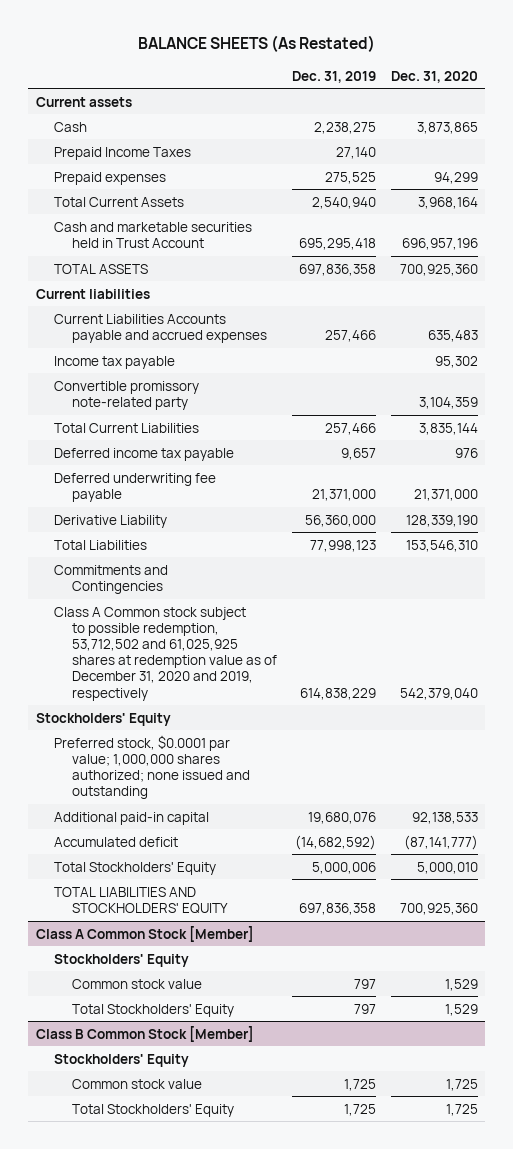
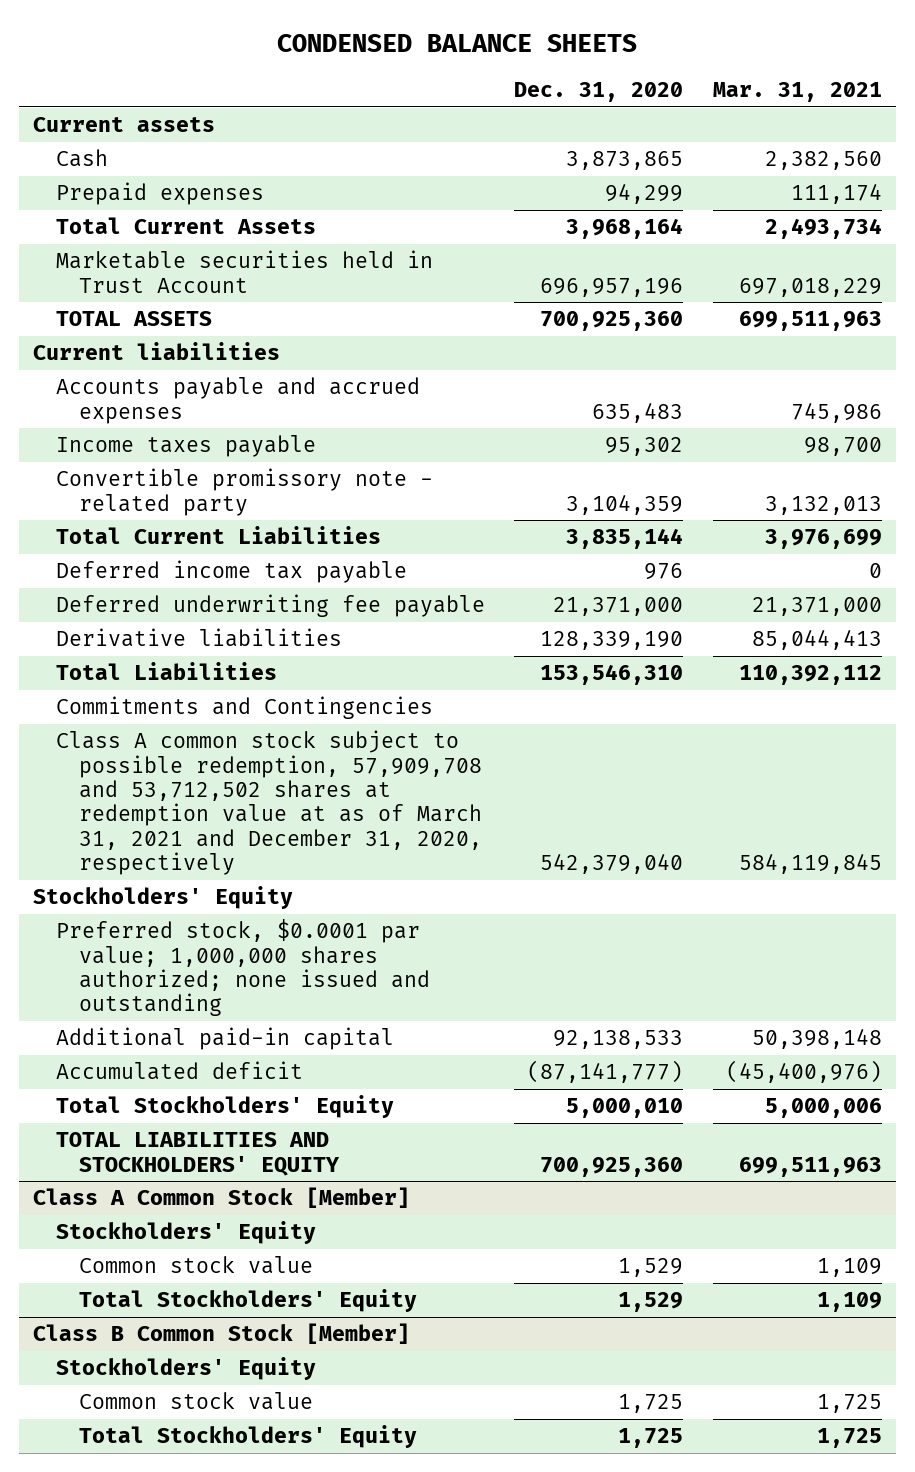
- BALANCE SHEETS (As Restated)
+ CONDENSED BALANCE SHEETS
- | Dec. 31, 2019 | Dec. 31, 2020
+ | Dec. 31, 2020 | Mar. 31, 2021
- Prepaid Income Taxes | 27,140 |
- Cash and marketable securities held in Trust Account | 695,295,418 | 696,957,196
+ Marketable securities held in Trust Account | 696,957,196 | 697,018,229
- Current Liabilities Accounts payable and accrued expenses | 257,466 | 635,483
- Income tax payable | | 95,302
- Convertible promissory note-related party | | 3,104,359
+ Accounts payable and accrued expenses | 635,483 | 745,986
+ Income taxes payable | 95,302 | 98,700
+ Convertible promissory note - related party | 3,104,359 | 3,132,013
- Derivative Liability | 56,360,000 | 128,339,190
+ Derivative liabilities | 128,339,190 | 85,044,413
- Class A Common stock subject to possible redemption, 53,712,502 and 61,025,925 shares at redemption value as of December 31, 2020 and 2019, respectively | 614,838,229 | 542,379,040
+ Class A common stock subject to possible redemption, 57,909,708 and 53,712,502 shares at redemption value at as of March 31, 2021 and December 31, 2020, respectively | 542,379,040 | 584,119,845

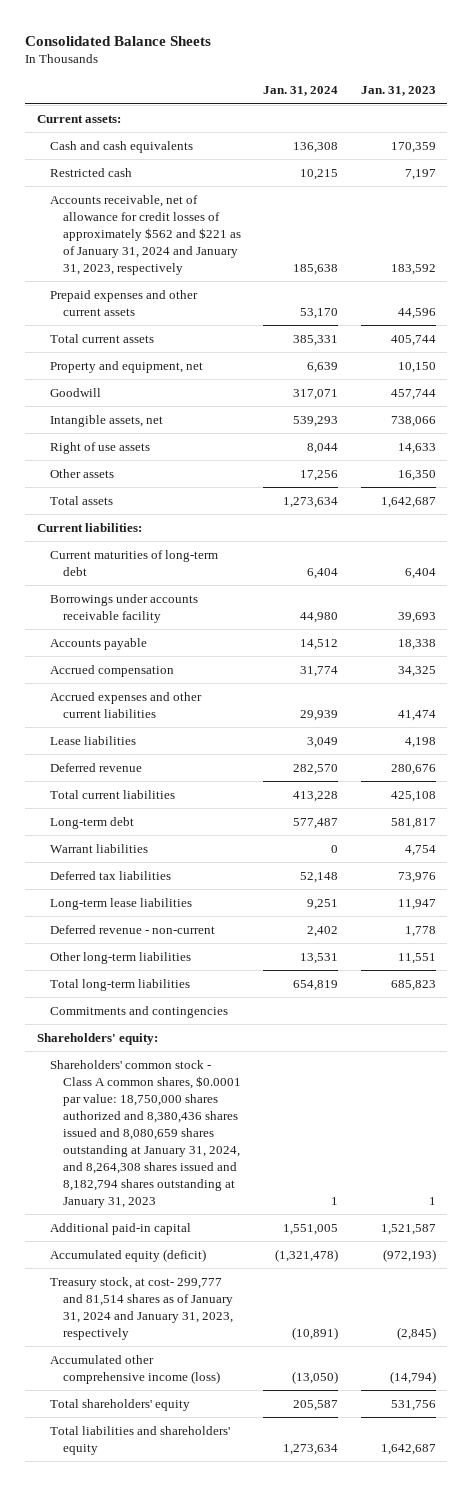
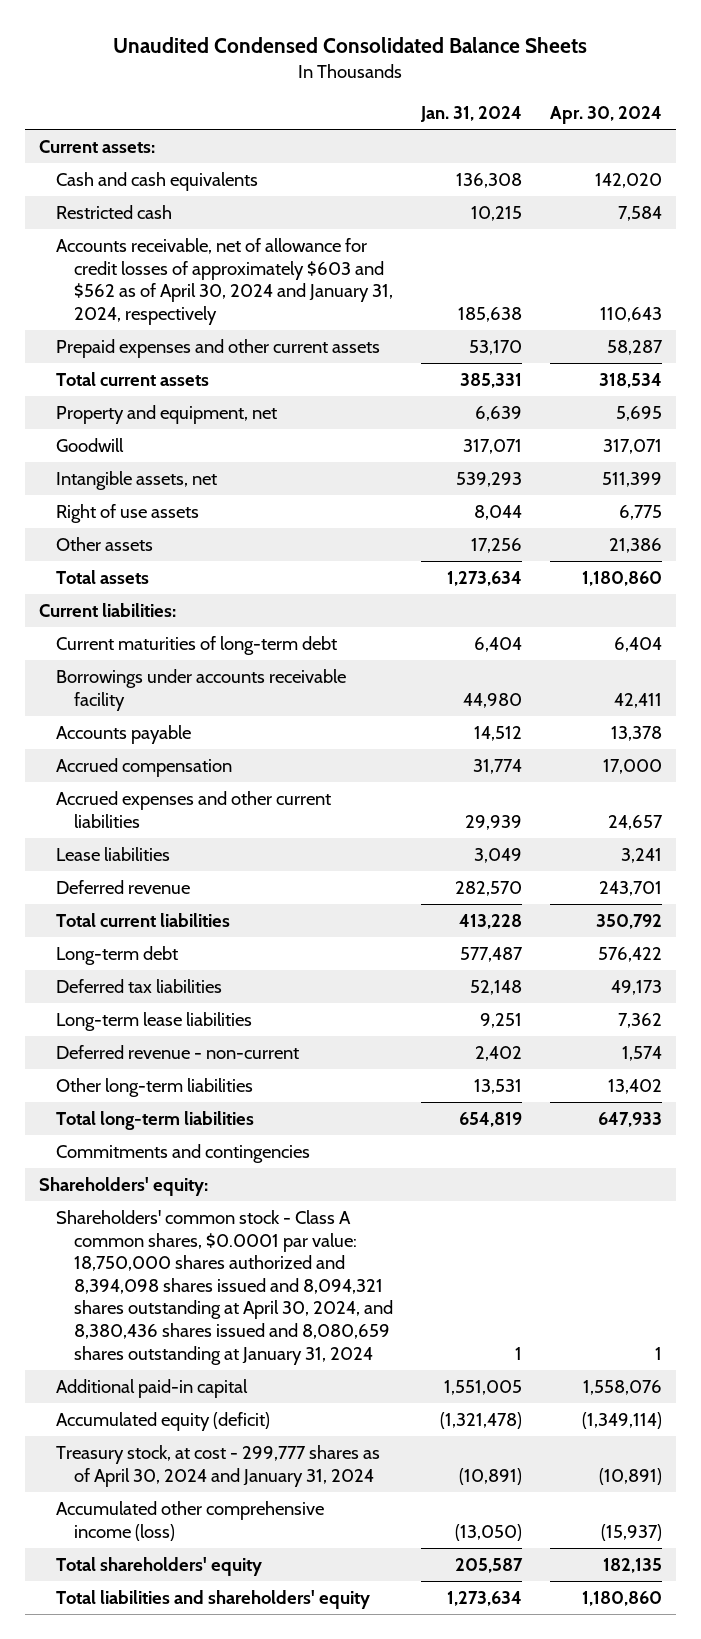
- Consolidated Balance Sheets
+ Unaudited Condensed Consolidated Balance Sheets
- | Jan. 31, 2024 | Jan. 31, 2023
+ | Jan. 31, 2024 | Apr. 30, 2024
- Accounts receivable, net of allowance for credit losses of approximately $562 and $221 as of January 31, 2024 and January 31, 2023, respectively | 185,638 | 183,592
+ Accounts receivable, net of allowance for credit losses of approximately $603 and $562 as of April 30, 2024 and January 31, 2024, respectively | 185,638 | 110,643
- Warrant liabilities | 0 | 4,754
- Shareholders' common stock - Class A common shares, $0.0001 par value: 18,750,000 shares authorized and 8,380,436 shares issued and 8,080,659 shares outstanding at January 31, 2024, and 8,264,308 shares issued and 8,182,794 shares outstanding at January 31, 2023 | 1 | 1
+ Shareholders' common stock - Class A common shares, $0.0001 par value: 18,750,000 shares authorized and 8,394,098 shares issued and 8,094,321 shares outstanding at April 30, 2024, and 8,380,436 shares issued and 8,080,659 shares outstanding at January 31, 2024 | 1 | 1
- Treasury stock, at cost- 299,777 and 81,514 shares as of January 31, 2024 and January 31, 2023, respectively | (10,891) | (2,845)
+ Treasury stock, at cost - 299,777 shares as of April 30, 2024 and January 31, 2024 | (10,891) | (10,891)

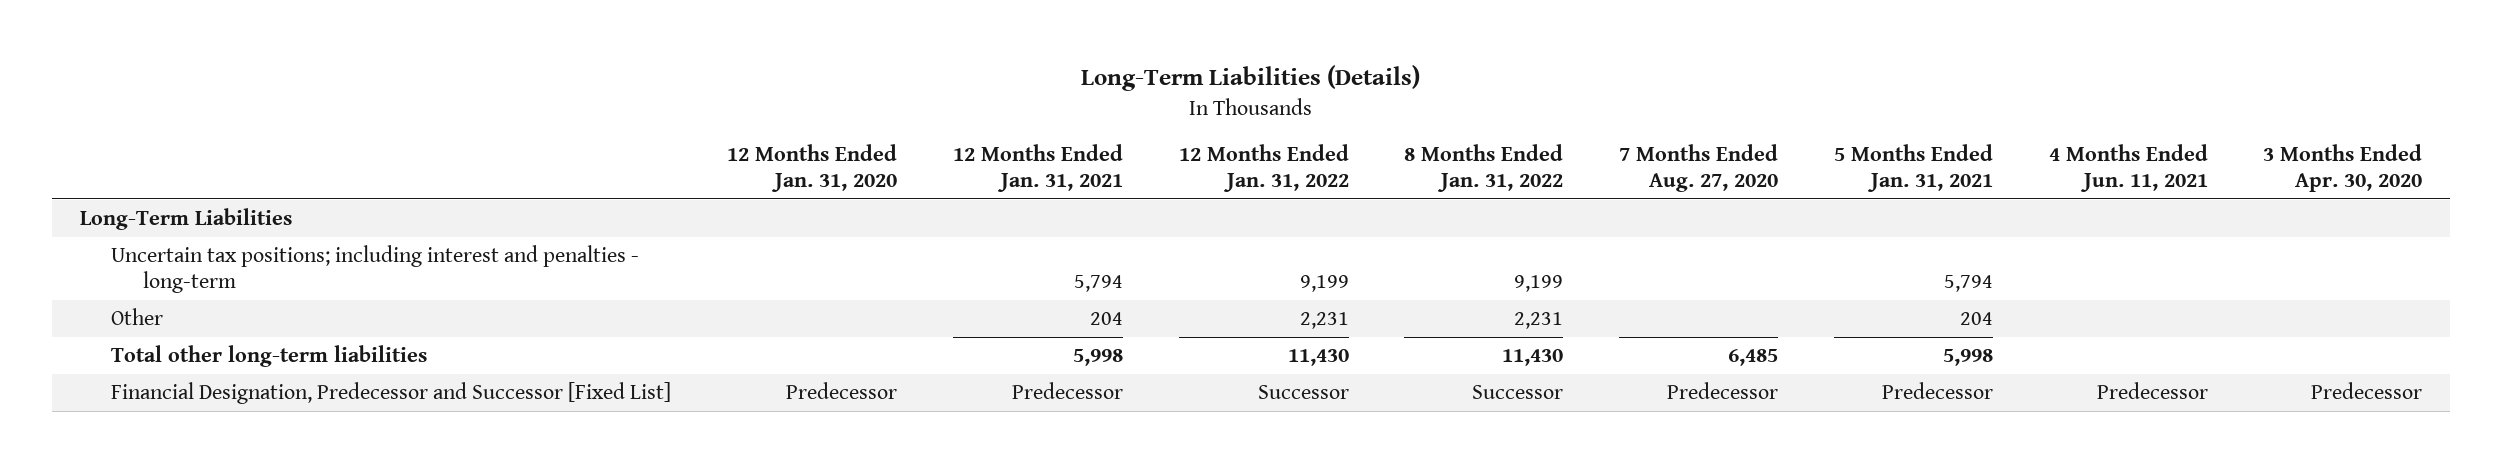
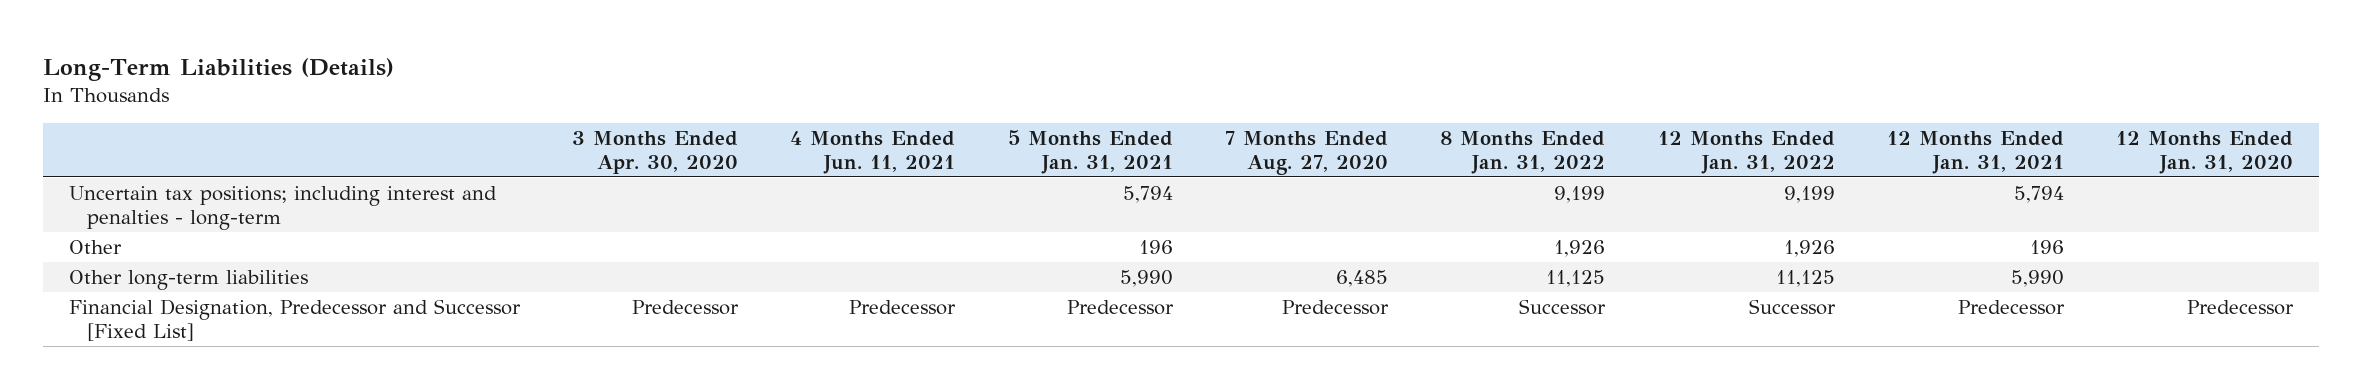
- | 12 Months Ended Jan. 31, 2020 | 12 Months Ended Jan. 31, 2021 | 12 Months Ended Jan. 31, 2022 | 8 Months Ended Jan. 31, 2022 | 7 Months Ended Aug. 27, 2020 | 5 Months Ended Jan. 31, 2021 | 4 Months Ended Jun. 11, 2021 | 3 Months Ended Apr. 30, 2020
+ | 3 Months Ended Apr. 30, 2020 | 4 Months Ended Jun. 11, 2021 | 5 Months Ended Jan. 31, 2021 | 7 Months Ended Aug. 27, 2020 | 8 Months Ended Jan. 31, 2022 | 12 Months Ended Jan. 31, 2022 | 12 Months Ended Jan. 31, 2021 | 12 Months Ended Jan. 31, 2020
- Long-Term Liabilities
- Other | | 204 | 2,231 | 2,231 | | 204 | |
- Total other long-term liabilities | | 5,998 | 11,430 | 11,430 | 6,485 | 5,998 | |
+ Other | | | 196 | | 1,926 | 1,926 | 196 |
+ Other long-term liabilities | | | 5,990 | 6,485 | 11,125 | 11,125 | 5,990 |

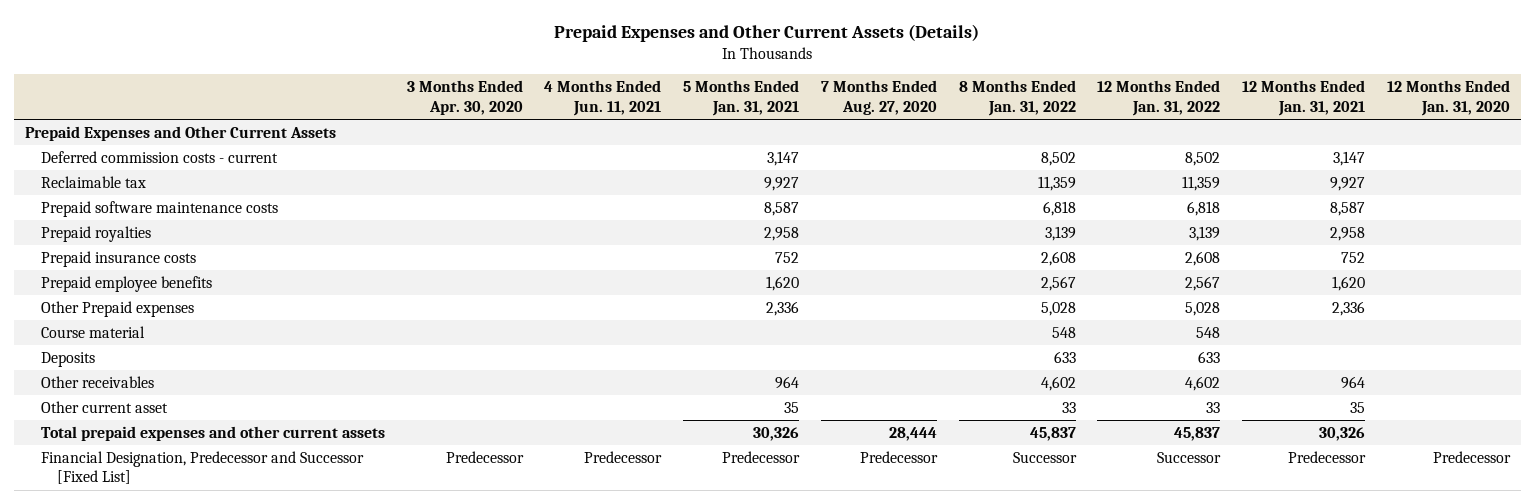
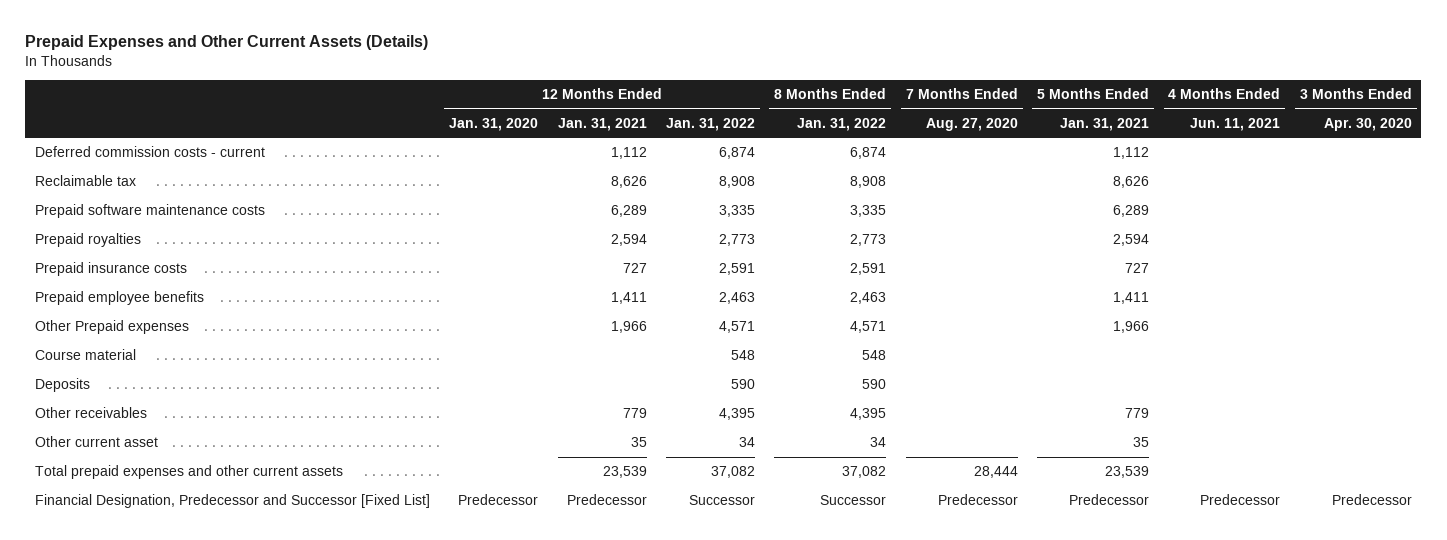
- | 3 Months Ended Apr. 30, 2020 | 4 Months Ended Jun. 11, 2021 | 5 Months Ended Jan. 31, 2021 | 7 Months Ended Aug. 27, 2020 | 8 Months Ended Jan. 31, 2022 | 12 Months Ended Jan. 31, 2022 | 12 Months Ended Jan. 31, 2021 | 12 Months Ended Jan. 31, 2020
+ | 12 Months Ended Jan. 31, 2020 | 12 Months Ended Jan. 31, 2021 | 12 Months Ended Jan. 31, 2022 | 8 Months Ended Jan. 31, 2022 | 7 Months Ended Aug. 27, 2020 | 5 Months Ended Jan. 31, 2021 | 4 Months Ended Jun. 11, 2021 | 3 Months Ended Apr. 30, 2020
- Prepaid Expenses and Other Current Assets
- Deferred commission costs - current | | | 3,147 | | 8,502 | 8,502 | 3,147 |
- Reclaimable tax | | | 9,927 | | 11,359 | 11,359 | 9,927 |
- Prepaid software maintenance costs | | | 8,587 | | 6,818 | 6,818 | 8,587 |
- Prepaid royalties | | | 2,958 | | 3,139 | 3,139 | 2,958 |
- Prepaid insurance costs | | | 752 | | 2,608 | 2,608 | 752 |
- Prepaid employee benefits | | | 1,620 | | 2,567 | 2,567 | 1,620 |
- Other Prepaid expenses | | | 2,336 | | 5,028 | 5,028 | 2,336 |
+ Deferred commission costs - current | | 1,112 | 6,874 | 6,874 | | 1,112 | |
+ Reclaimable tax | | 8,626 | 8,908 | 8,908 | | 8,626 | |
+ Prepaid software maintenance costs | | 6,289 | 3,335 | 3,335 | | 6,289 | |
+ Prepaid royalties | | 2,594 | 2,773 | 2,773 | | 2,594 | |
+ Prepaid insurance costs | | 727 | 2,591 | 2,591 | | 727 | |
+ Prepaid employee benefits | | 1,411 | 2,463 | 2,463 | | 1,411 | |
+ Other Prepaid expenses | | 1,966 | 4,571 | 4,571 | | 1,966 | |
- Deposits | | | | | 633 | 633 | |
- Other receivables | | | 964 | | 4,602 | 4,602 | 964 |
- Other current asset | | | 35 | | 33 | 33 | 35 |
- Total prepaid expenses and other current assets | | | 30,326 | 28,444 | 45,837 | 45,837 | 30,326 |
+ Deposits | | | 590 | 590 | | | |
+ Other receivables | | 779 | 4,395 | 4,395 | | 779 | |
+ Other current asset | | 35 | 34 | 34 | | 35 | |
+ Total prepaid expenses and other current assets | | 23,539 | 37,082 | 37,082 | 28,444 | 23,539 | |

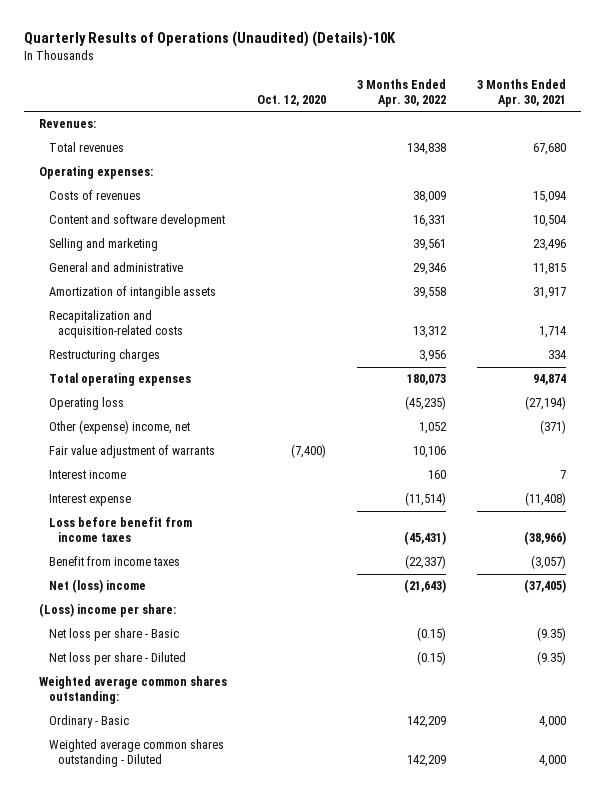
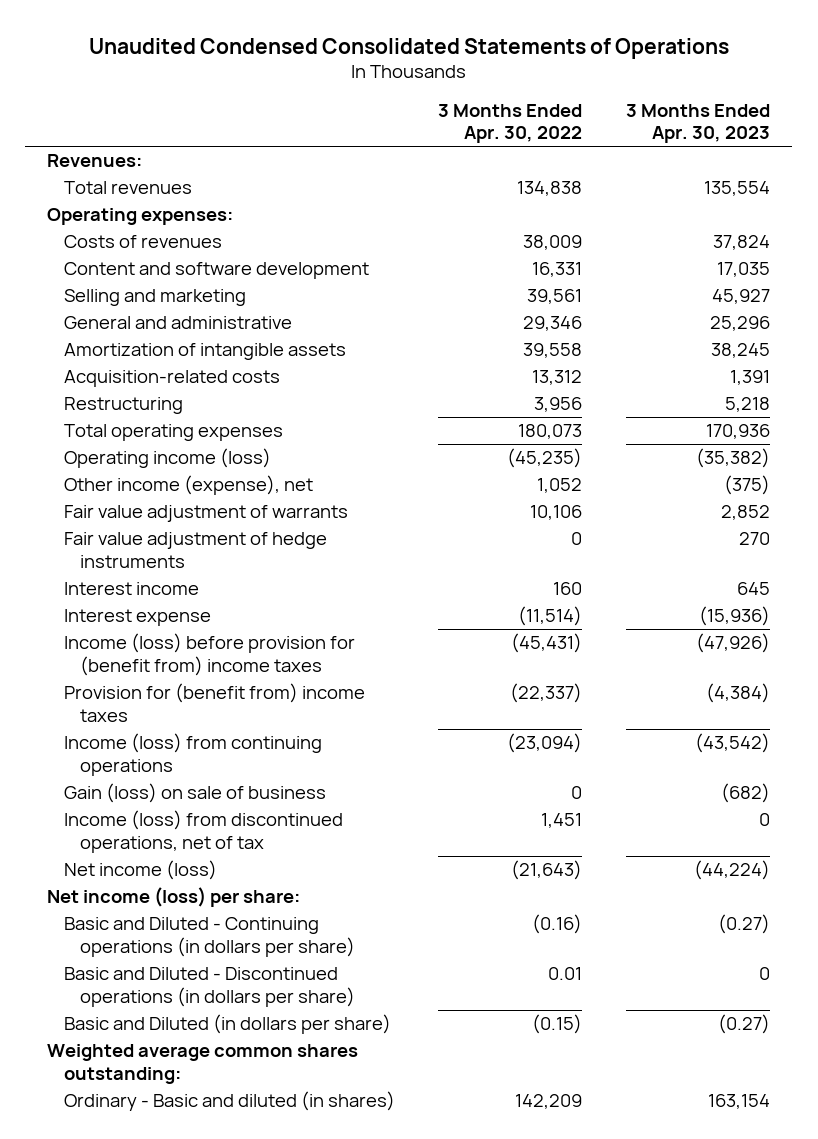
- Quarterly Results of Operations (Unaudited) (Details)-10K
+ Unaudited Condensed Consolidated Statements of Operations
- | Oct. 12, 2020 | 3 Months Ended Apr. 30, 2022 | 3 Months Ended Apr. 30, 2021
+ | 3 Months Ended Apr. 30, 2022 | 3 Months Ended Apr. 30, 2023
- Recapitalization and acquisition-related costs | | 13,312 | 1,714
- Restructuring charges | | 3,956 | 334
+ Acquisition-related costs | 13,312 | 1,391
+ Restructuring | 3,956 | 5,218
- Operating loss | | (45,235) | (27,194)
- Other (expense) income, net | | 1,052 | (371)
+ Operating income (loss) | (45,235) | (35,382)
+ Other income (expense), net | 1,052 | (375)
+ Fair value adjustment of hedge instruments | 0 | 270
- Loss before benefit from income taxes | | (45,431) | (38,966)
- Benefit from income taxes | | (22,337) | (3,057)
- Net (loss) income | | (21,643) | (37,405)
- (Loss) income per share:
- Net loss per share - Basic | | (0.15) | (9.35)
- Net loss per share - Diluted | | (0.15) | (9.35)
+ Income (loss) before provision for (benefit from) income taxes | (45,431) | (47,926)
+ Provision for (benefit from) income taxes | (22,337) | (4,384)
+ Income (loss) from continuing operations | (23,094) | (43,542)
+ Gain (loss) on sale of business | 0 | (682)
+ Income (loss) from discontinued operations, net of tax | 1,451 | 0
+ Net income (loss) | (21,643) | (44,224)
+ Net income (loss) per share:
+ Basic and Diluted - Continuing operations (in dollars per share) | (0.16) | (0.27)
+ Basic and Diluted - Discontinued operations (in dollars per share) | 0.01 | 0
+ Basic and Diluted (in dollars per share) | (0.15) | (0.27)
- Ordinary - Basic | | 142,209 | 4,000
- Weighted average common shares outstanding - Diluted | | 142,209 | 4,000
+ Ordinary - Basic and diluted (in shares) | 142,209 | 163,154

